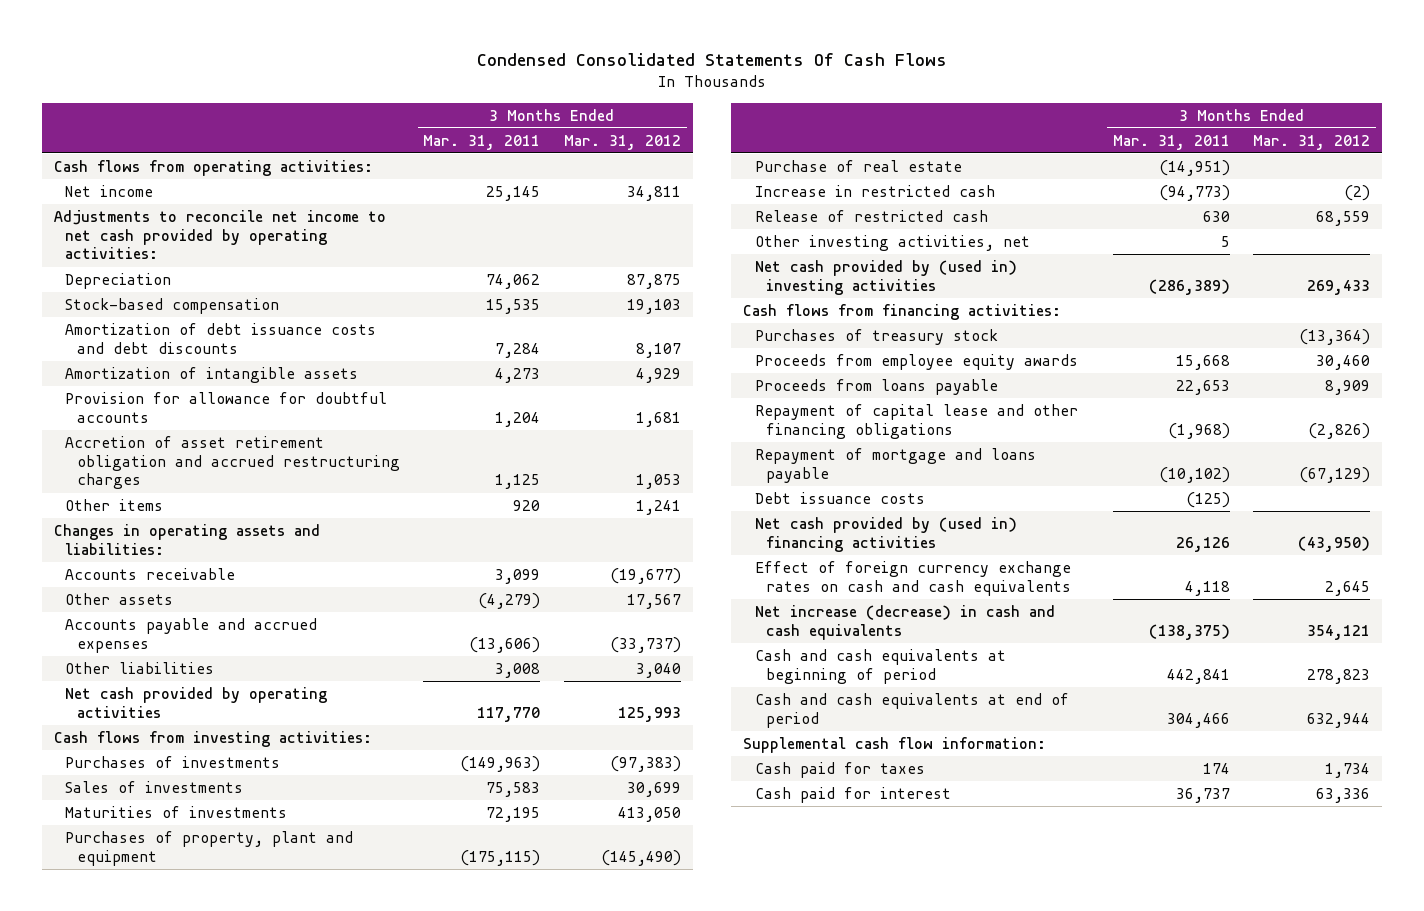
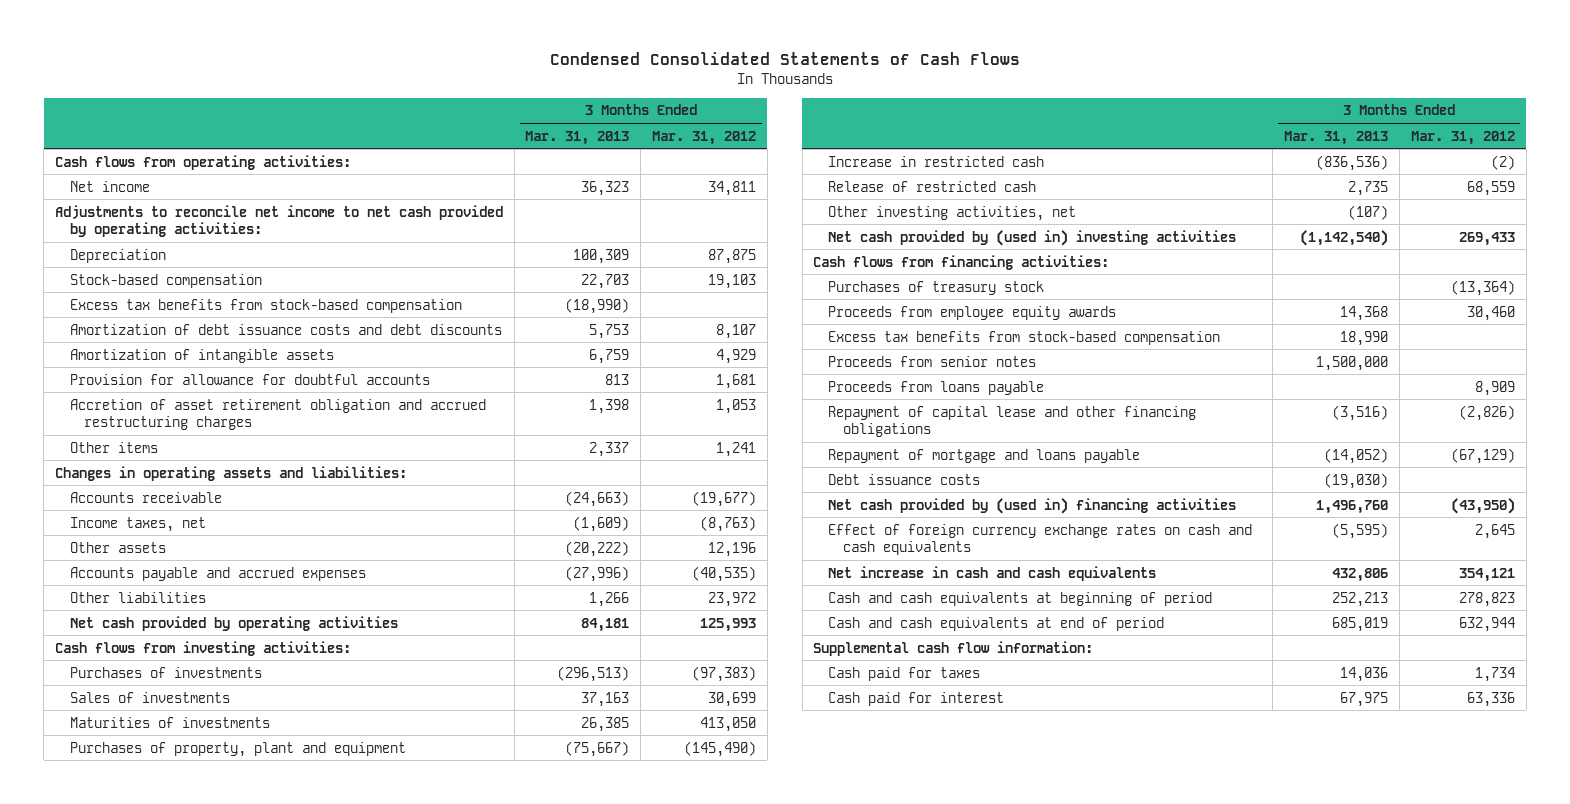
- Condensed Consolidated Statements Of Cash Flows
+ Condensed Consolidated Statements of Cash Flows
- | 3 Months Ended Mar. 31, 2011 | 3 Months Ended Mar. 31, 2012
+ | 3 Months Ended Mar. 31, 2013 | 3 Months Ended Mar. 31, 2012
+ Excess tax benefits from stock-based compensation | (18,990) |
- Other assets | (4,279) | 17,567
- Accounts payable and accrued expenses | (13,606) | (33,737)
- Other liabilities | 3,008 | 3,040
+ Income taxes, net | (1,609) | (8,763)
+ Other assets | (20,222) | 12,196
+ Accounts payable and accrued expenses | (27,996) | (40,535)
+ Other liabilities | 1,266 | 23,972
- Purchase of real estate | (14,951) |
+ Excess tax benefits from stock-based compensation | 18,990 |
+ Proceeds from senior notes | 1,500,000 |
- Net increase (decrease) in cash and cash equivalents | (138,375) | 354,121
+ Net increase in cash and cash equivalents | 432,806 | 354,121

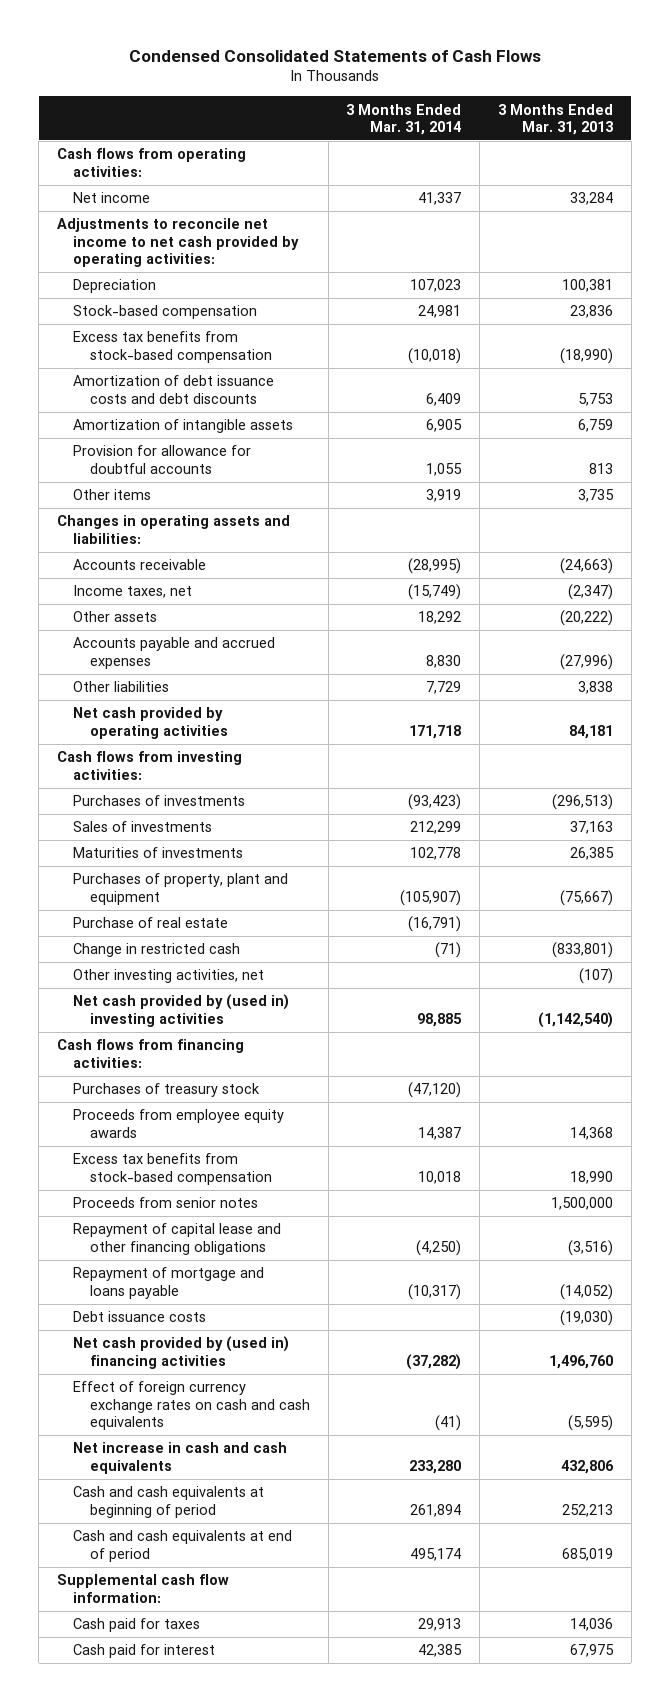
- | 3 Months Ended Mar. 31, 2013 | 3 Months Ended Mar. 31, 2012
+ | 3 Months Ended Mar. 31, 2014 | 3 Months Ended Mar. 31, 2013
- Net income | 36,323 | 34,811
+ Net income | 41,337 | 33,284
- Depreciation | 100,309 | 87,875
- Stock-based compensation | 22,703 | 19,103
+ Depreciation | 107,023 | 100,381
+ Stock-based compensation | 24,981 | 23,836
- Accretion of asset retirement obligation and accrued restructuring charges | 1,398 | 1,053
- Other items | 2,337 | 1,241
+ Other items | 3,919 | 3,735
- Income taxes, net | (1,609) | (8,763)
+ Income taxes, net | (15,749) | (2,347)
- Other liabilities | 1,266 | 23,972
+ Other liabilities | 7,729 | 3,838
- Increase in restricted cash | (836,536) | (2)
- Release of restricted cash | 2,735 | 68,559
+ Purchase of real estate | (16,791) |
+ Change in restricted cash | (71) | (833,801)
- Proceeds from loans payable | | 8,909

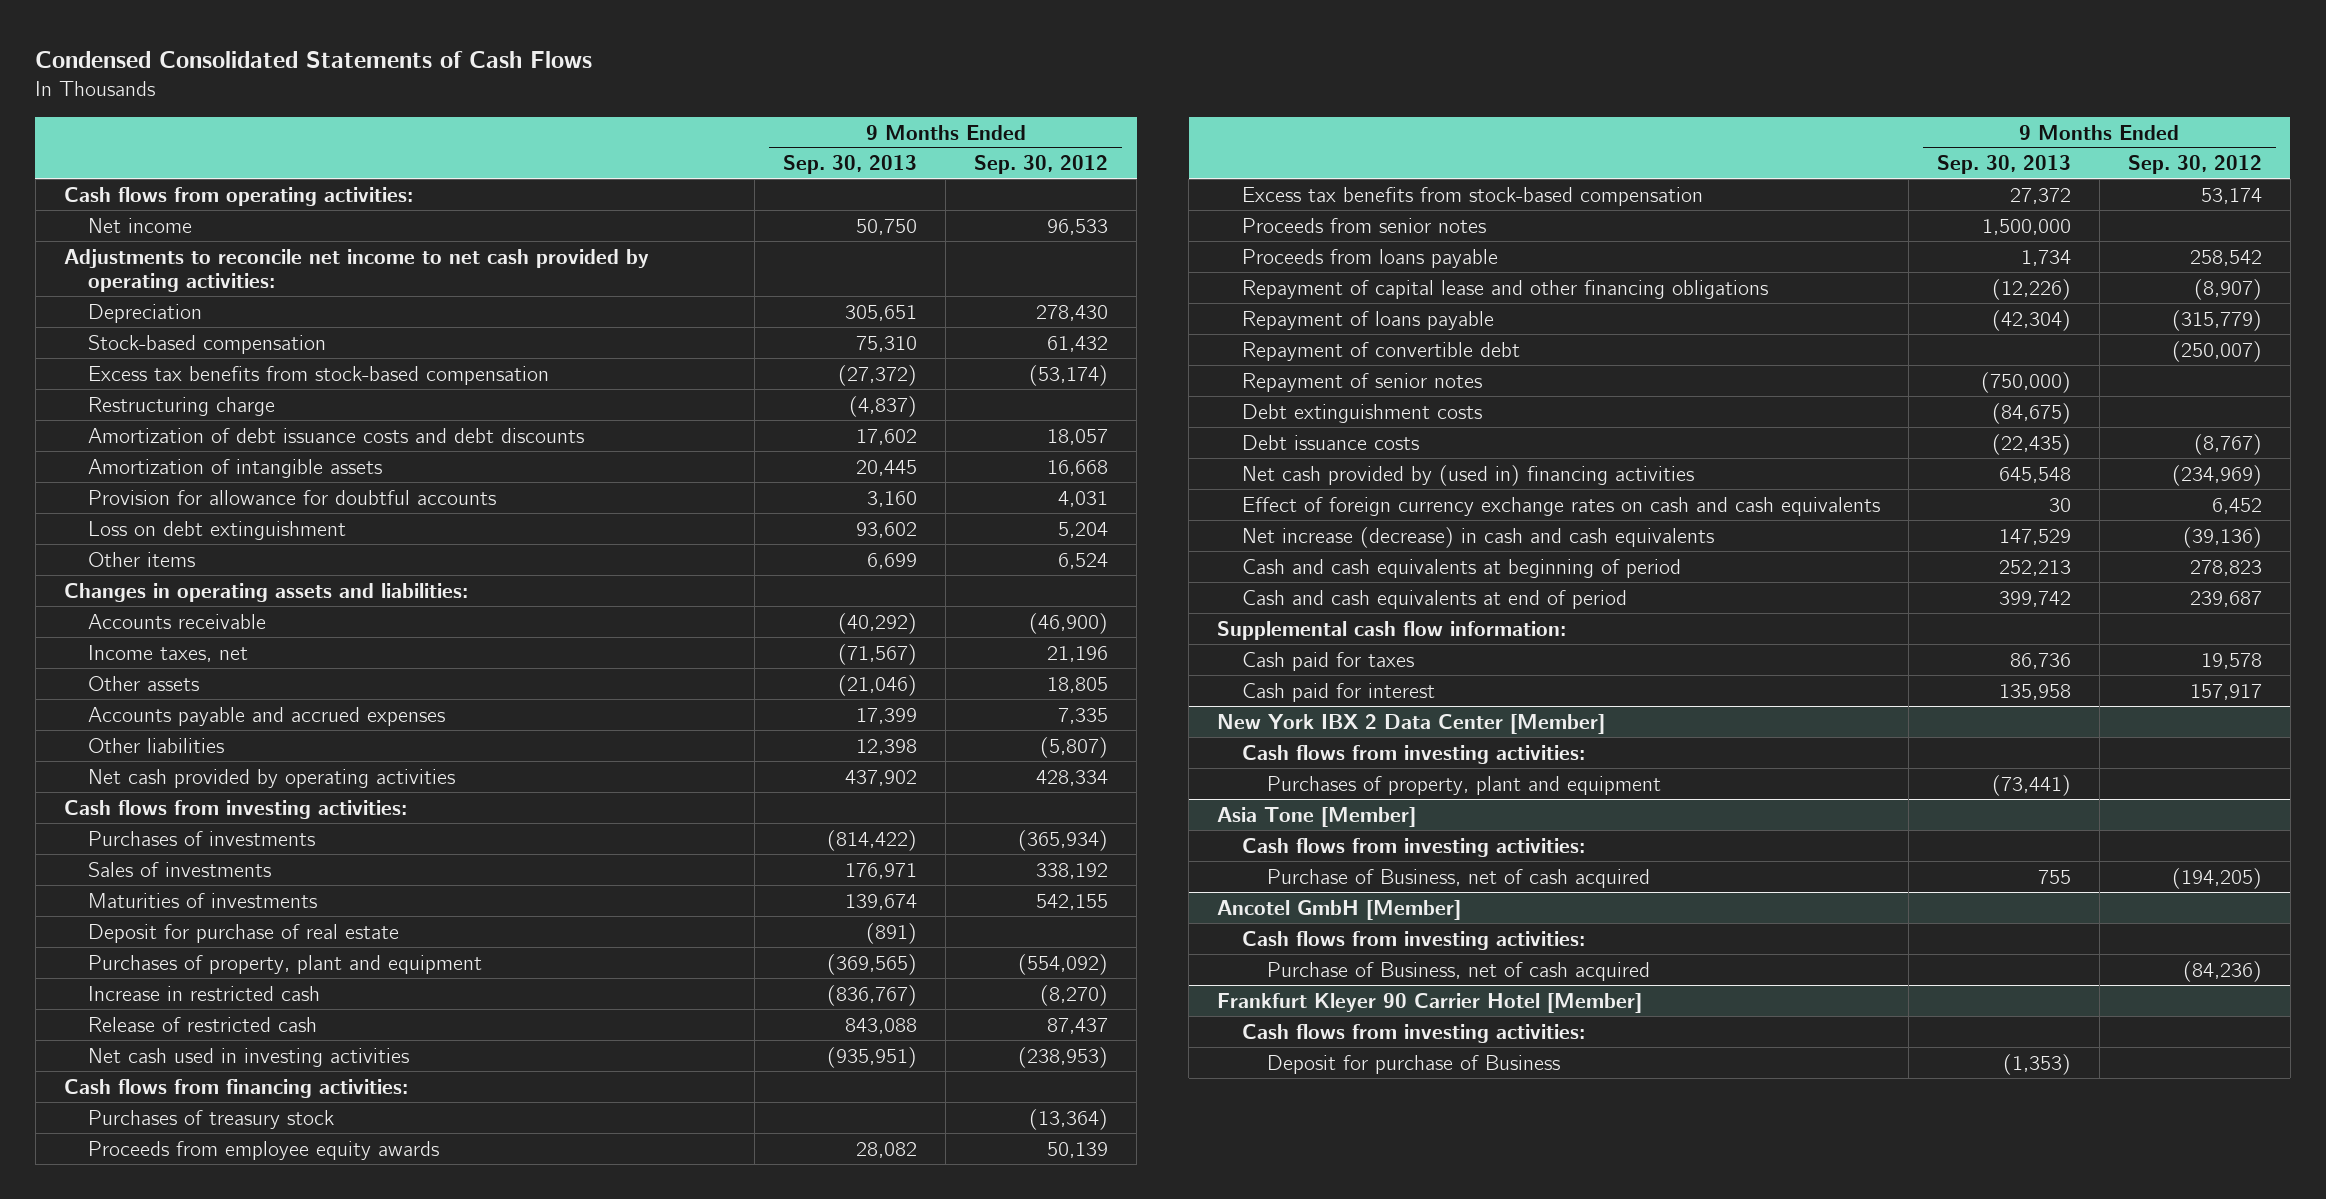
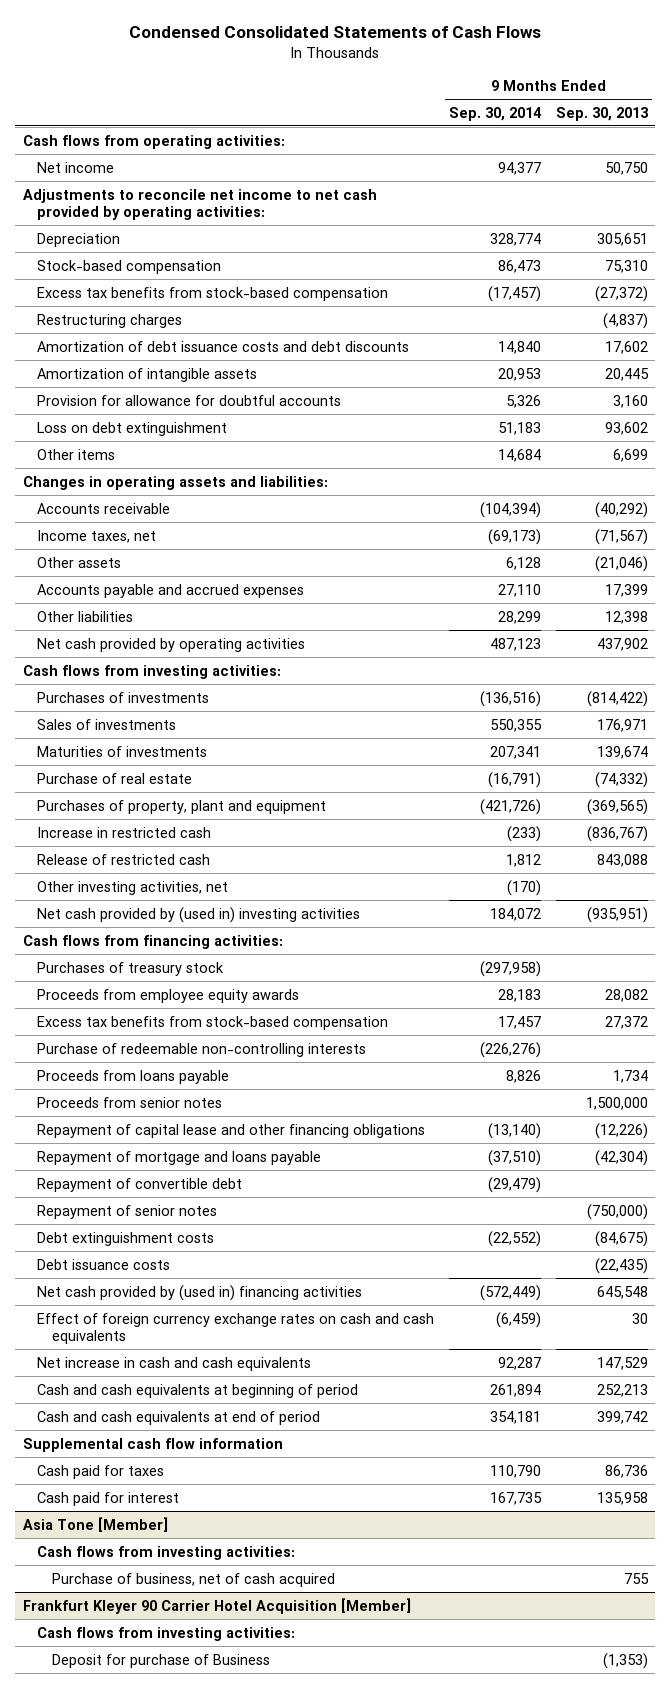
- | 9 Months Ended Sep. 30, 2013 | 9 Months Ended Sep. 30, 2012
+ | 9 Months Ended Sep. 30, 2014 | 9 Months Ended Sep. 30, 2013
- Restructuring charge | (4,837) |
+ Restructuring charges | | (4,837)
- Deposit for purchase of real estate | (891) |
+ Purchase of real estate | (16,791) | (74,332)
- Net cash used in investing activities | (935,951) | (238,953)
+ Other investing activities, net | (170) |
+ Net cash provided by (used in) investing activities | 184,072 | (935,951)
+ Purchase of redeemable non-controlling interests | (226,276) |
moved down: Proceeds from senior notes | | 1,500,000
- Repayment of loans payable | (42,304) | (315,779)
+ Repayment of mortgage and loans payable | (37,510) | (42,304)
- Net increase (decrease) in cash and cash equivalents | 147,529 | (39,136)
+ Net increase in cash and cash equivalents | 92,287 | 147,529
- Supplemental cash flow information:
+ Supplemental cash flow information
- New York IBX 2 Data Center [Member]
- Cash flows from investing activities:
- Purchases of property, plant and equipment | (73,441) |
@ Asia Tone [Member]
- Purchase of Business, net of cash acquired | 755 | (194,205)
- Ancotel GmbH [Member]
- Cash flows from investing activities:
- Purchase of Business, net of cash acquired | | (84,236)
- Frankfurt Kleyer 90 Carrier Hotel [Member]
@ Asia Tone [Member]
+ Purchase of business, net of cash acquired | | 755
+ Frankfurt Kleyer 90 Carrier Hotel Acquisition [Member]

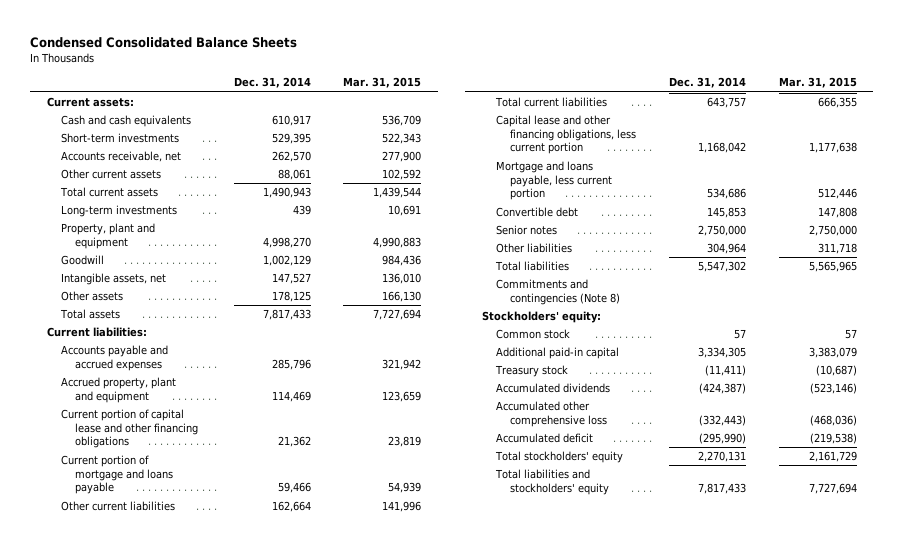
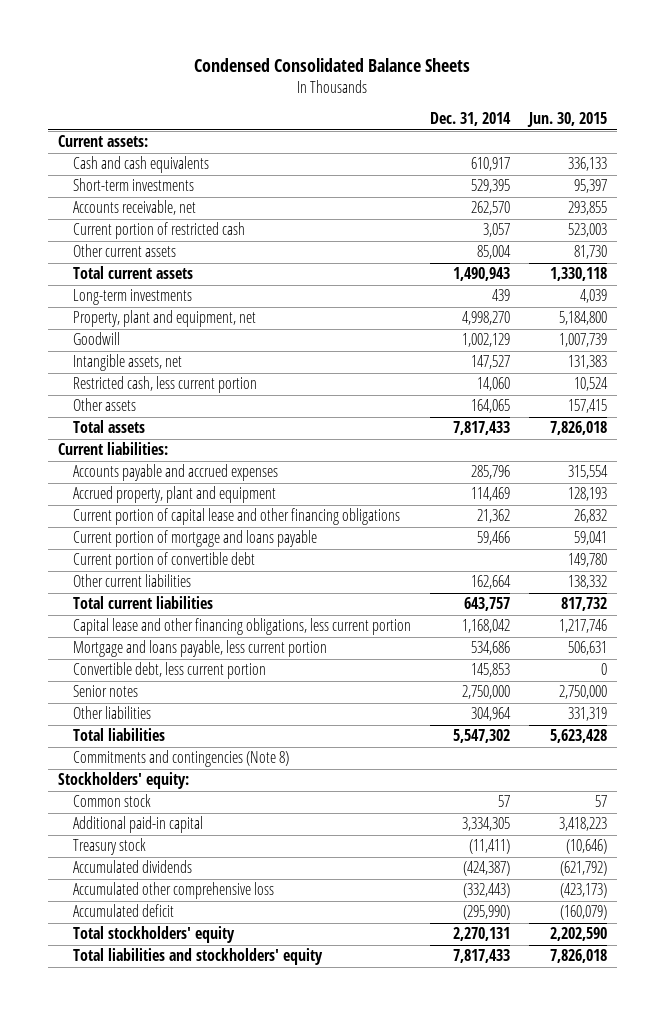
- | Dec. 31, 2014 | Mar. 31, 2015
+ | Dec. 31, 2014 | Jun. 30, 2015
- Other current assets | 88,061 | 102,592
+ Current portion of restricted cash | 3,057 | 523,003
+ Other current assets | 85,004 | 81,730
- Property, plant and equipment | 4,998,270 | 4,990,883
+ Property, plant and equipment, net | 4,998,270 | 5,184,800
- Other assets | 178,125 | 166,130
+ Restricted cash, less current portion | 14,060 | 10,524
+ Other assets | 164,065 | 157,415
+ Current portion of convertible debt | | 149,780
- Convertible debt | 145,853 | 147,808
+ Convertible debt, less current portion | 145,853 | 0

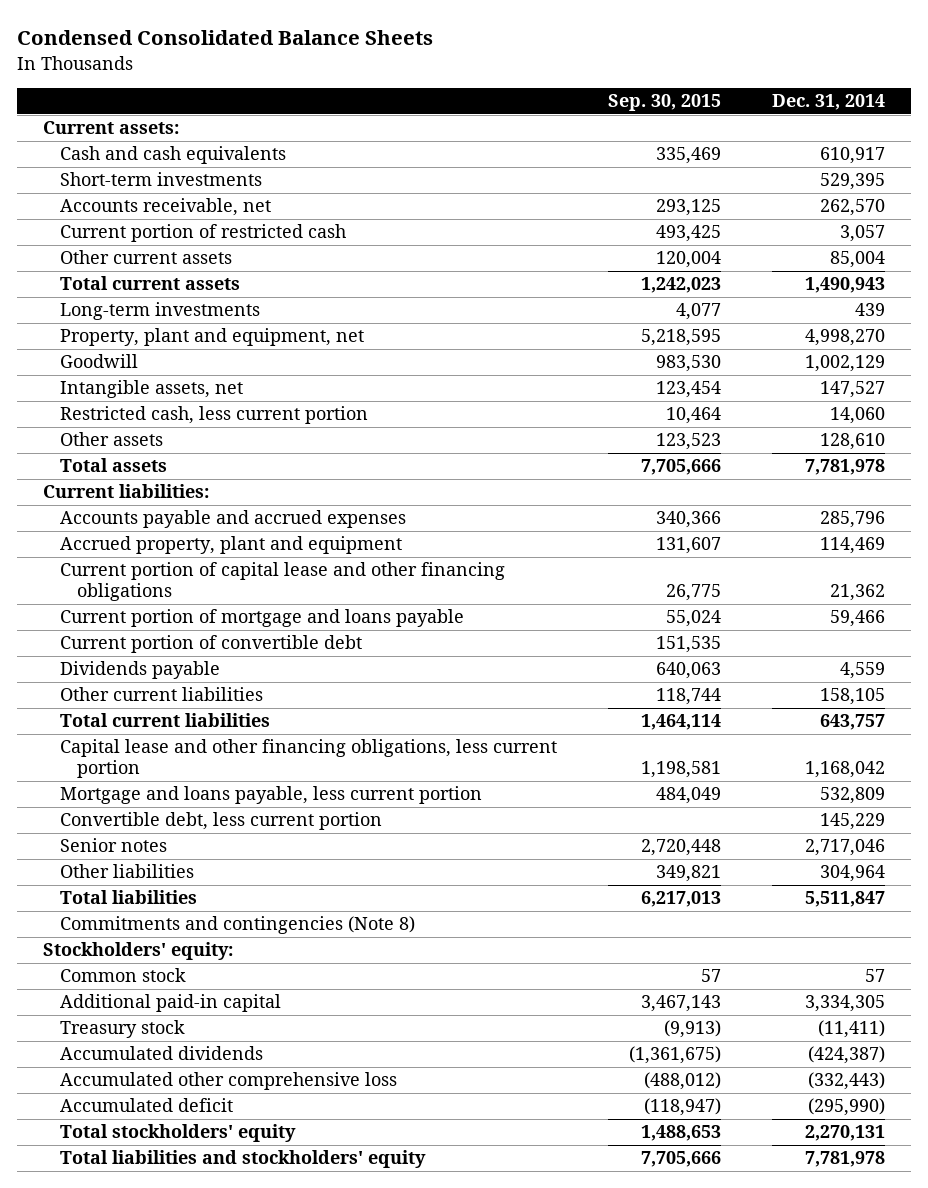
- | Dec. 31, 2014 | Jun. 30, 2015
+ | Sep. 30, 2015 | Dec. 31, 2014
- Other assets | 164,065 | 157,415
- Total assets | 7,817,433 | 7,826,018
+ Other assets | 123,523 | 128,610
+ Total assets | 7,705,666 | 7,781,978
- Other current liabilities | 162,664 | 138,332
+ Dividends payable | 640,063 | 4,559
+ Other current liabilities | 118,744 | 158,105
- Mortgage and loans payable, less current portion | 534,686 | 506,631
- Convertible debt, less current portion | 145,853 | 0
- Senior notes | 2,750,000 | 2,750,000
+ Mortgage and loans payable, less current portion | 484,049 | 532,809
+ Convertible debt, less current portion | | 145,229
+ Senior notes | 2,720,448 | 2,717,046
- Total liabilities | 5,547,302 | 5,623,428
+ Total liabilities | 6,217,013 | 5,511,847
- Total liabilities and stockholders' equity | 7,817,433 | 7,826,018
+ Total liabilities and stockholders' equity | 7,705,666 | 7,781,978

